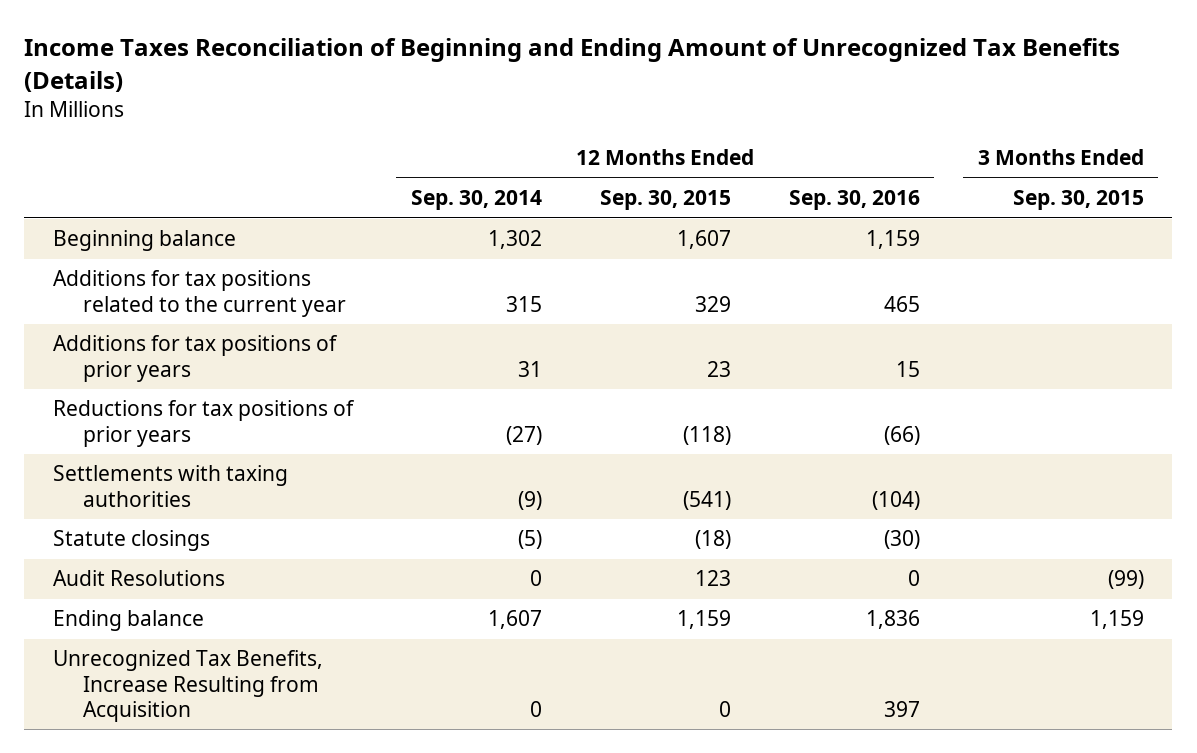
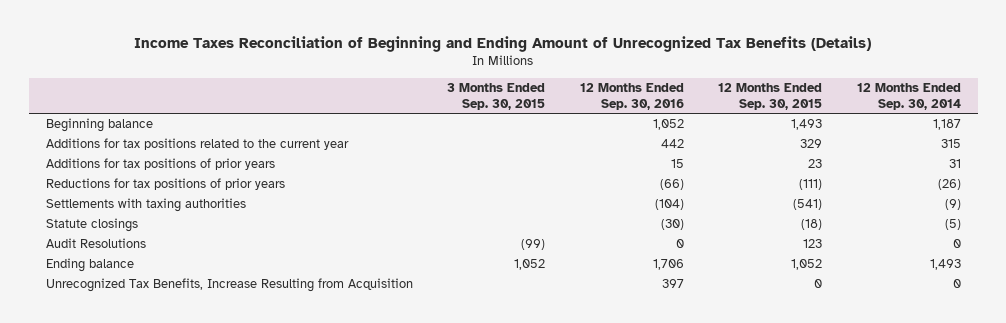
- | 12 Months Ended Sep. 30, 2014 | 12 Months Ended Sep. 30, 2015 | 12 Months Ended Sep. 30, 2016 | 3 Months Ended Sep. 30, 2015
+ | 3 Months Ended Sep. 30, 2015 | 12 Months Ended Sep. 30, 2016 | 12 Months Ended Sep. 30, 2015 | 12 Months Ended Sep. 30, 2014
- Beginning balance | 1,302 | 1,607 | 1,159 |
- Additions for tax positions related to the current year | 315 | 329 | 465 |
+ Beginning balance | | 1,052 | 1,493 | 1,187
+ Additions for tax positions related to the current year | | 442 | 329 | 315
- Reductions for tax positions of prior years | (27) | (118) | (66) |
+ Reductions for tax positions of prior years | | (66) | (111) | (26)
- Ending balance | 1,607 | 1,159 | 1,836 | 1,159
+ Ending balance | 1,052 | 1,706 | 1,052 | 1,493

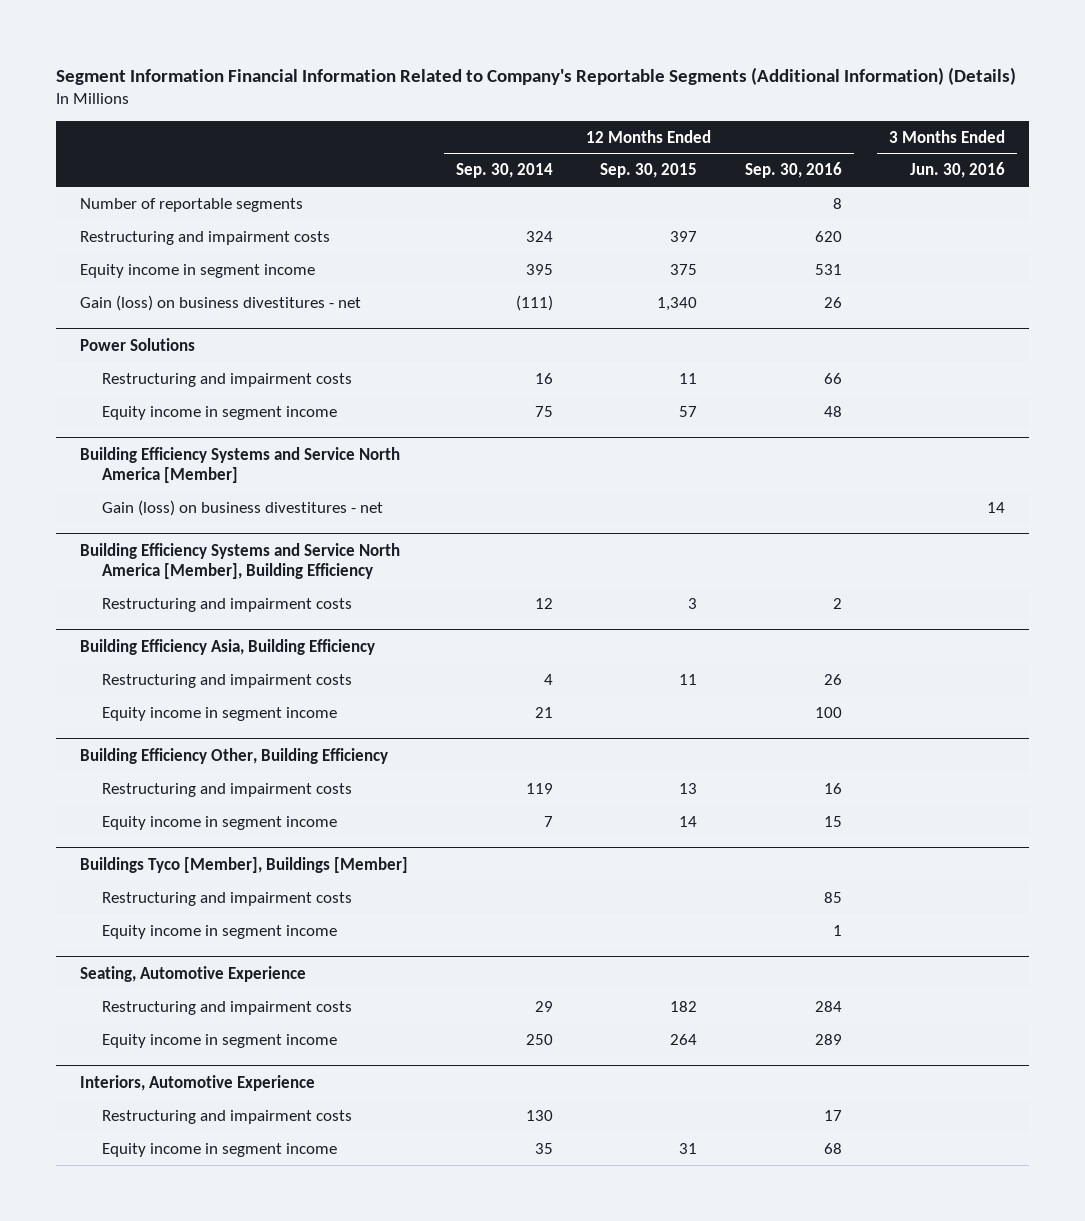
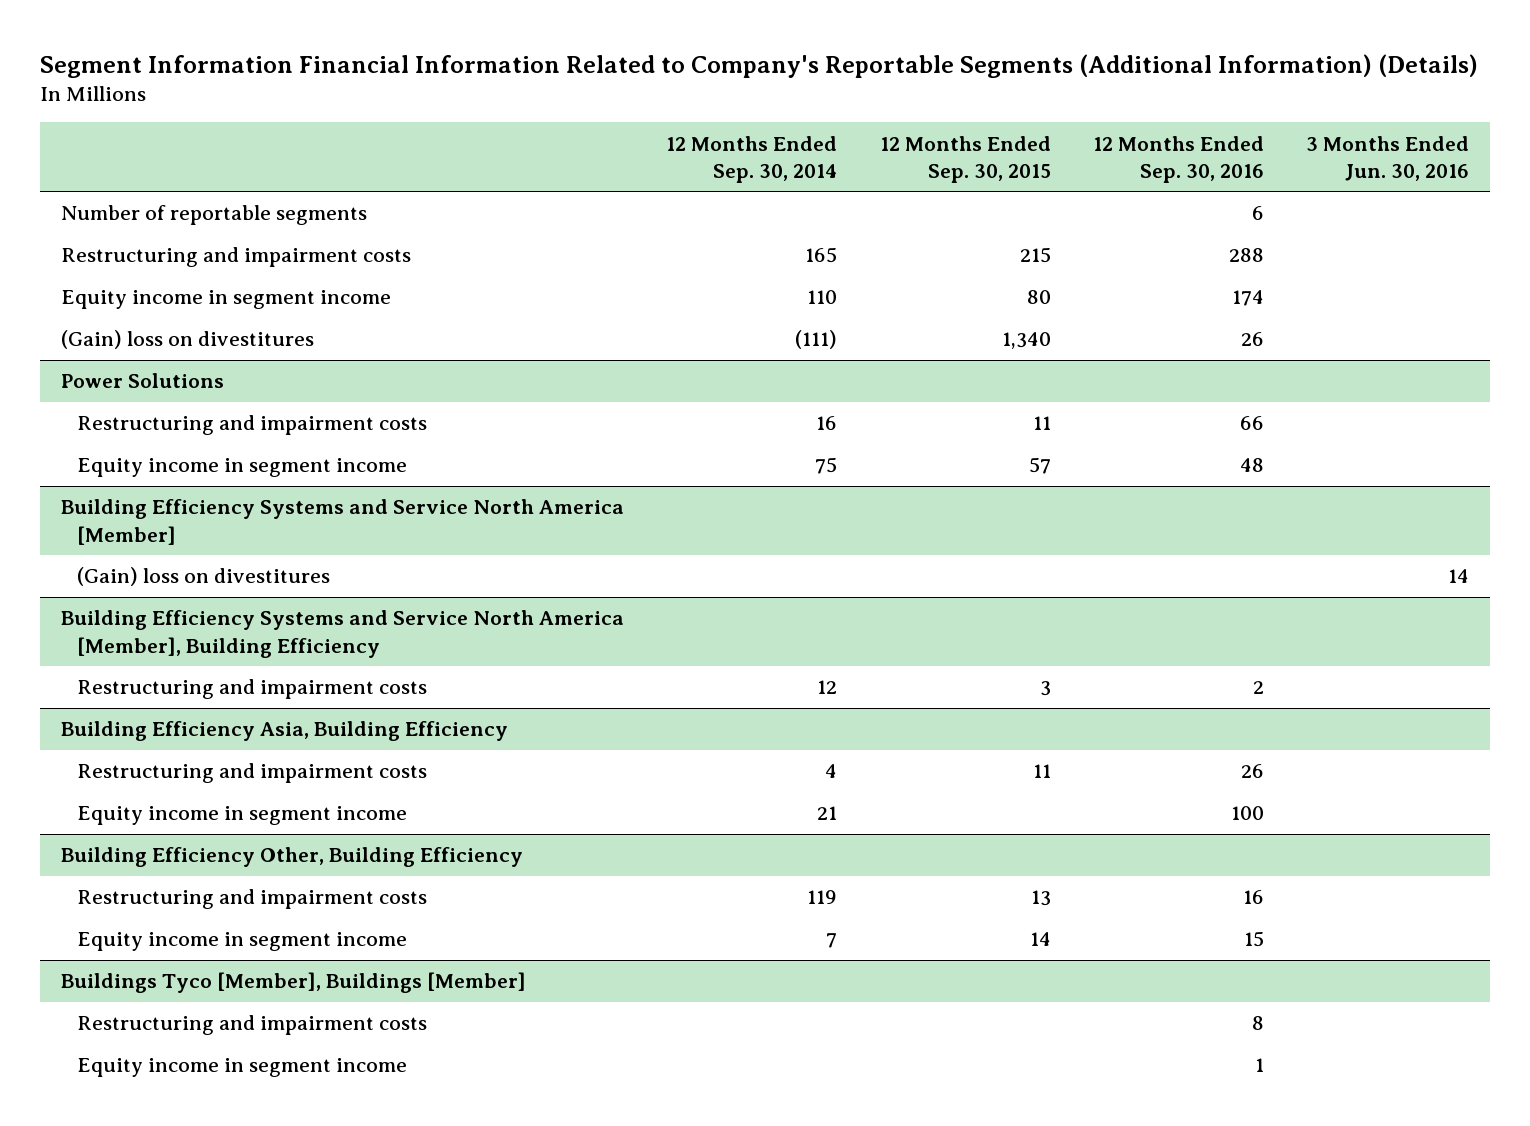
- Number of reportable segments | | | 8 |
- Restructuring and impairment costs | 324 | 397 | 620 |
- Equity income in segment income | 395 | 375 | 531 |
- Gain (loss) on business divestitures - net | (111) | 1,340 | 26 |
+ Number of reportable segments | | | 6 |
+ Restructuring and impairment costs | 165 | 215 | 288 |
+ Equity income in segment income | 110 | 80 | 174 |
+ (Gain) loss on divestitures | (111) | 1,340 | 26 |
@ Building Efficiency Systems and Service North America [Member]
- Gain (loss) on business divestitures - net | | | | 14
+ (Gain) loss on divestitures | | | | 14
@ Buildings Tyco [Member], Buildings [Member]
- Restructuring and impairment costs | | | 85 |
+ Restructuring and impairment costs | | | 8 |
- Seating, Automotive Experience
- Restructuring and impairment costs | 29 | 182 | 284 |
- Equity income in segment income | 250 | 264 | 289 |
- Interiors, Automotive Experience
- Restructuring and impairment costs | 130 | | 17 |
- Equity income in segment income | 35 | 31 | 68 |

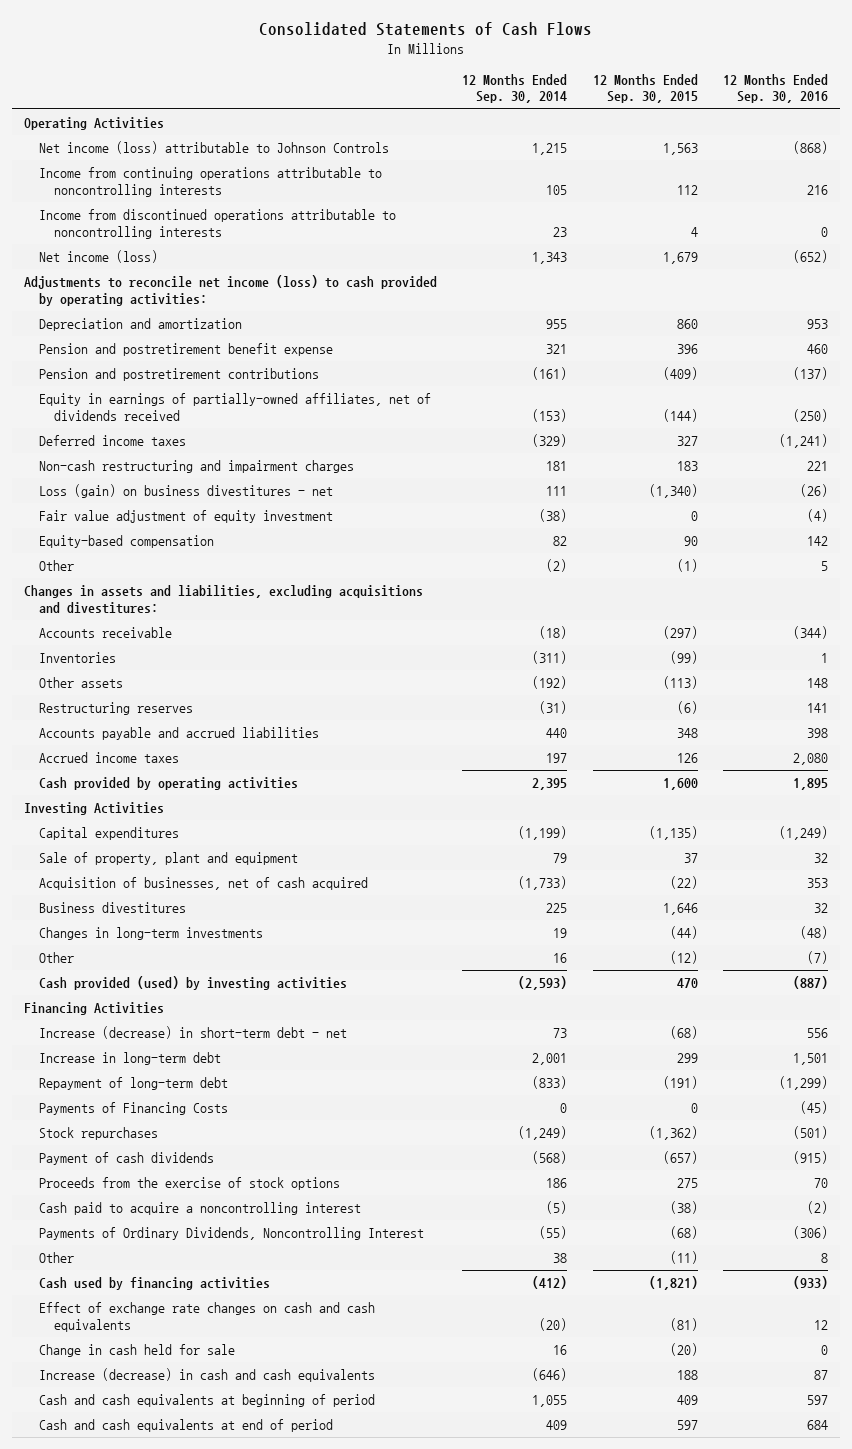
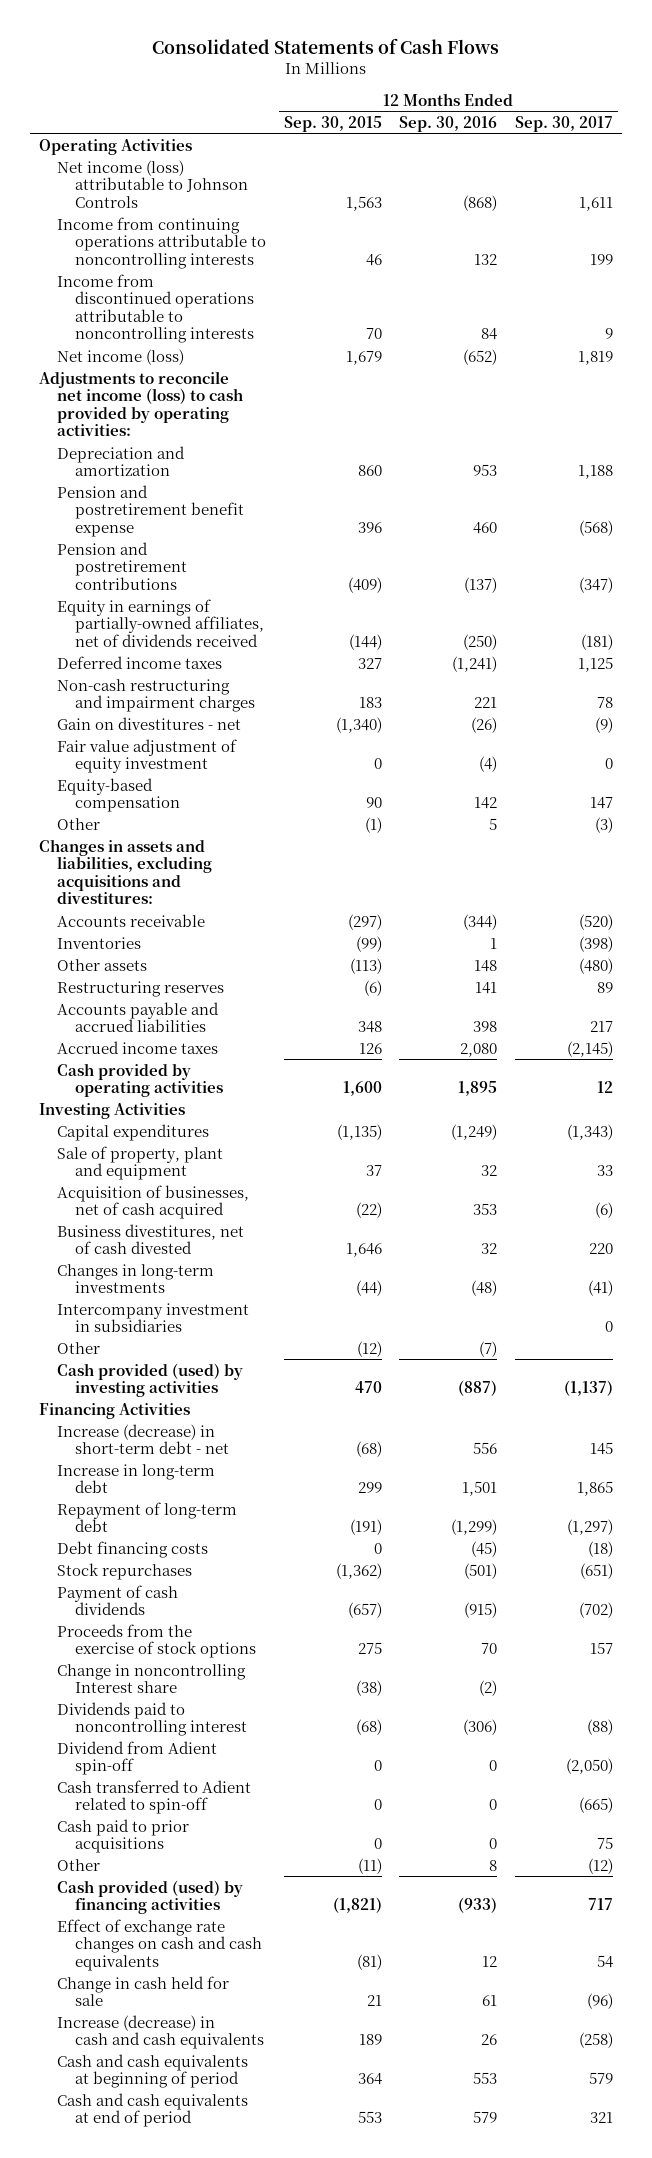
- | 12 Months Ended Sep. 30, 2014 | 12 Months Ended Sep. 30, 2015 | 12 Months Ended Sep. 30, 2016
+ | 12 Months Ended Sep. 30, 2015 | 12 Months Ended Sep. 30, 2016 | 12 Months Ended Sep. 30, 2017
- Income from continuing operations attributable to noncontrolling interests | 105 | 112 | 216
- Income from discontinued operations attributable to noncontrolling interests | 23 | 4 | 0
+ Income from continuing operations attributable to noncontrolling interests | 46 | 132 | 199
+ Income from discontinued operations attributable to noncontrolling interests | 70 | 84 | 9
- Loss (gain) on business divestitures - net | 111 | (1,340) | (26)
+ Gain on divestitures - net | (1,340) | (26) | (9)
- Business divestitures | 225 | 1,646 | 32
+ Business divestitures, net of cash divested | 1,646 | 32 | 220
+ Intercompany investment in subsidiaries | | | 0
- Payments of Financing Costs | 0 | 0 | (45)
+ Debt financing costs | 0 | (45) | (18)
- Cash paid to acquire a noncontrolling interest | (5) | (38) | (2)
- Payments of Ordinary Dividends, Noncontrolling Interest | (55) | (68) | (306)
+ Change in noncontrolling Interest share | (38) | (2) |
+ Dividends paid to noncontrolling interest | (68) | (306) | (88)
+ Dividend from Adient spin-off | 0 | 0 | (2,050)
+ Cash transferred to Adient related to spin-off | 0 | 0 | (665)
+ Cash paid to prior acquisitions | 0 | 0 | 75
- Cash used by financing activities | (412) | (1,821) | (933)
+ Cash provided (used) by financing activities | (1,821) | (933) | 717
- Change in cash held for sale | 16 | (20) | 0
- Increase (decrease) in cash and cash equivalents | (646) | 188 | 87
- Cash and cash equivalents at beginning of period | 1,055 | 409 | 597
- Cash and cash equivalents at end of period | 409 | 597 | 684
+ Change in cash held for sale | 21 | 61 | (96)
+ Increase (decrease) in cash and cash equivalents | 189 | 26 | (258)
+ Cash and cash equivalents at beginning of period | 364 | 553 | 579
+ Cash and cash equivalents at end of period | 553 | 579 | 321

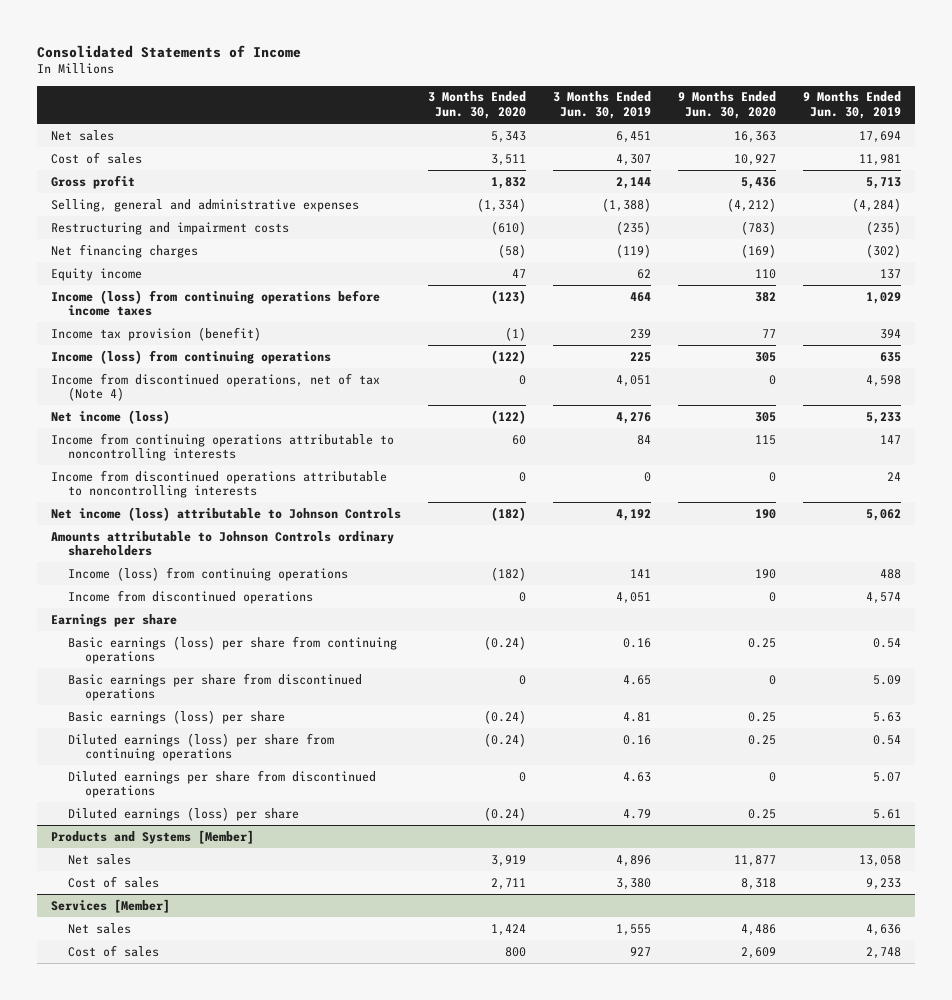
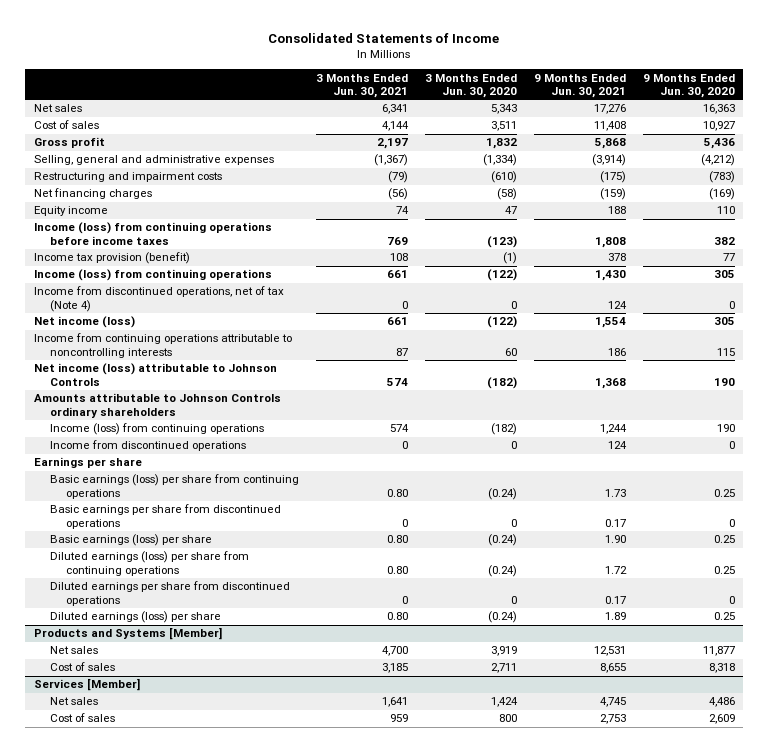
- | 3 Months Ended Jun. 30, 2020 | 3 Months Ended Jun. 30, 2019 | 9 Months Ended Jun. 30, 2020 | 9 Months Ended Jun. 30, 2019
+ | 3 Months Ended Jun. 30, 2021 | 3 Months Ended Jun. 30, 2020 | 9 Months Ended Jun. 30, 2021 | 9 Months Ended Jun. 30, 2020
- Income from discontinued operations attributable to noncontrolling interests | 0 | 0 | 0 | 24

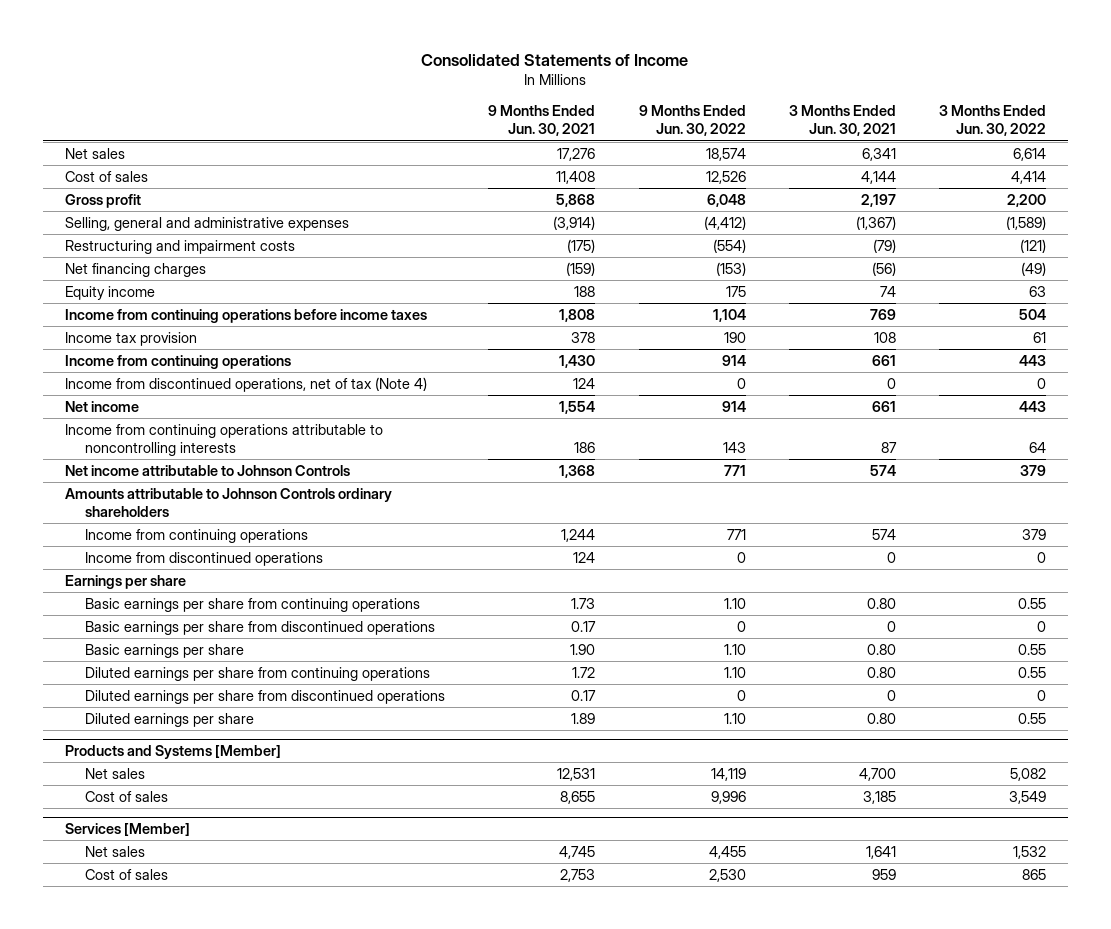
- | 3 Months Ended Jun. 30, 2021 | 3 Months Ended Jun. 30, 2020 | 9 Months Ended Jun. 30, 2021 | 9 Months Ended Jun. 30, 2020
+ | 9 Months Ended Jun. 30, 2021 | 9 Months Ended Jun. 30, 2022 | 3 Months Ended Jun. 30, 2021 | 3 Months Ended Jun. 30, 2022
- Income (loss) from continuing operations before income taxes | 769 | (123) | 1,808 | 382
- Income tax provision (benefit) | 108 | (1) | 378 | 77
- Income (loss) from continuing operations | 661 | (122) | 1,430 | 305
+ Income from continuing operations before income taxes | 1,808 | 1,104 | 769 | 504
+ Income tax provision | 378 | 190 | 108 | 61
+ Income from continuing operations | 1,430 | 914 | 661 | 443
- Net income (loss) | 661 | (122) | 1,554 | 305
+ Net income | 1,554 | 914 | 661 | 443
- Net income (loss) attributable to Johnson Controls | 574 | (182) | 1,368 | 190
+ Net income attributable to Johnson Controls | 1,368 | 771 | 574 | 379
- Income (loss) from continuing operations | 574 | (182) | 1,244 | 190
+ Income from continuing operations | 1,244 | 771 | 574 | 379
- Basic earnings (loss) per share from continuing operations | 0.80 | (0.24) | 1.73 | 0.25
+ Basic earnings per share from continuing operations | 1.73 | 1.10 | 0.80 | 0.55
- Basic earnings (loss) per share | 0.80 | (0.24) | 1.90 | 0.25
- Diluted earnings (loss) per share from continuing operations | 0.80 | (0.24) | 1.72 | 0.25
+ Basic earnings per share | 1.90 | 1.10 | 0.80 | 0.55
+ Diluted earnings per share from continuing operations | 1.72 | 1.10 | 0.80 | 0.55
- Diluted earnings (loss) per share | 0.80 | (0.24) | 1.89 | 0.25
+ Diluted earnings per share | 1.89 | 1.10 | 0.80 | 0.55

